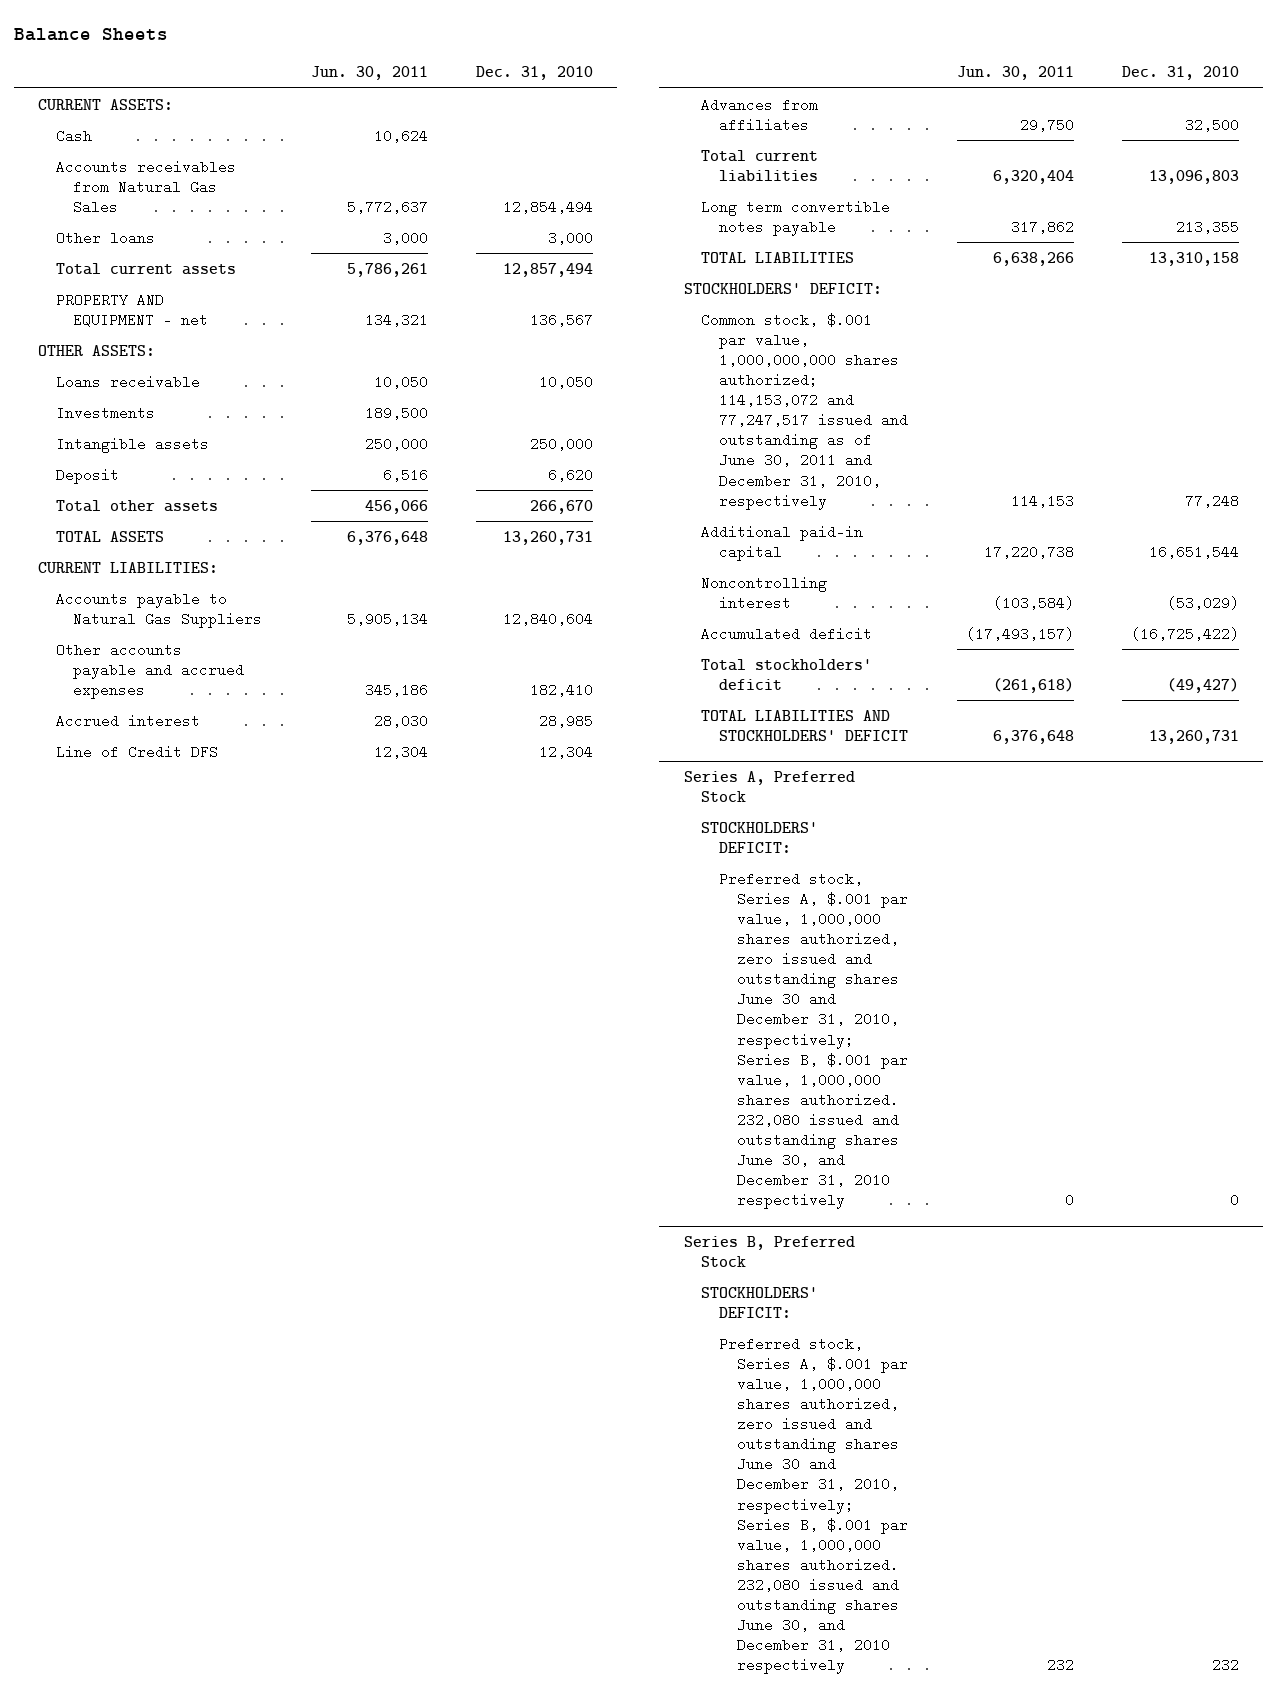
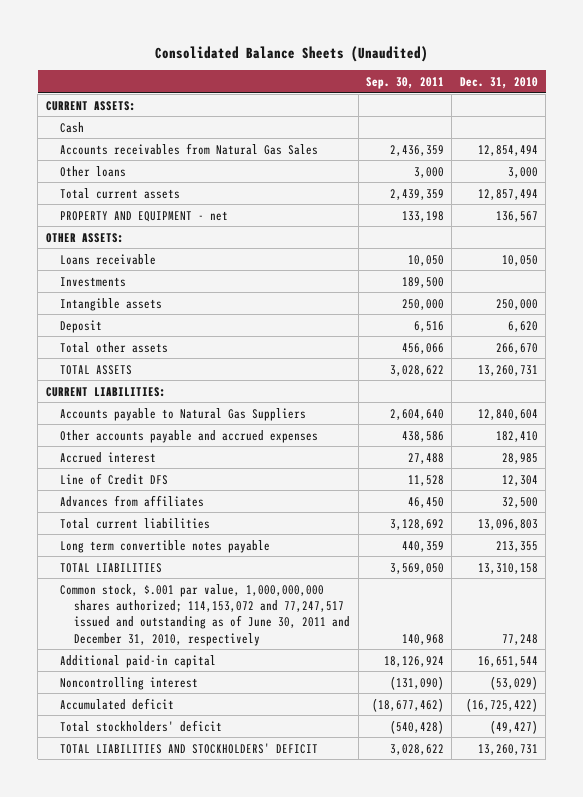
- Balance Sheets
+ Consolidated Balance Sheets (Unaudited)
- | Jun. 30, 2011 | Dec. 31, 2010
+ | Sep. 30, 2011 | Dec. 31, 2010
- STOCKHOLDERS' DEFICIT:
- Series A, Preferred Stock
- STOCKHOLDERS' DEFICIT:
- Preferred stock, Series A, $.001 par value, 1,000,000 shares authorized, zero issued and outstanding shares June 30 and December 31, 2010, respectively; Series B, $.001 par value, 1,000,000 shares authorized. 232,080 issued and outstanding shares June 30, and December 31, 2010 respectively | 0 | 0
- Series B, Preferred Stock
- STOCKHOLDERS' DEFICIT:
- Preferred stock, Series A, $.001 par value, 1,000,000 shares authorized, zero issued and outstanding shares June 30 and December 31, 2010, respectively; Series B, $.001 par value, 1,000,000 shares authorized. 232,080 issued and outstanding shares June 30, and December 31, 2010 respectively | 232 | 232

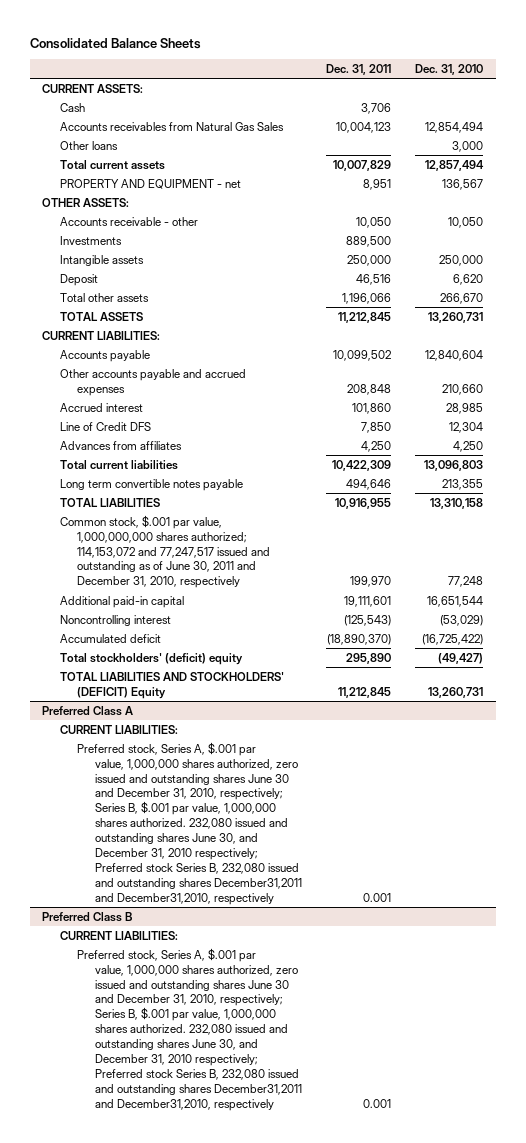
- Consolidated Balance Sheets (Unaudited)
+ Consolidated Balance Sheets
- | Sep. 30, 2011 | Dec. 31, 2010
+ | Dec. 31, 2011 | Dec. 31, 2010
- Loans receivable | 10,050 | 10,050
+ Accounts receivable - other | 10,050 | 10,050
- Accounts payable to Natural Gas Suppliers | 2,604,640 | 12,840,604
- Other accounts payable and accrued expenses | 438,586 | 182,410
+ Accounts payable | 10,099,502 | 12,840,604
+ Other accounts payable and accrued expenses | 208,848 | 210,660
- Advances from affiliates | 46,450 | 32,500
+ Advances from affiliates | 4,250 | 4,250
- Total stockholders' deficit | (540,428) | (49,427)
- TOTAL LIABILITIES AND STOCKHOLDERS' DEFICIT | 3,028,622 | 13,260,731
+ Total stockholders' (deficit) equity | 295,890 | (49,427)
+ TOTAL LIABILITIES AND STOCKHOLDERS' (DEFICIT) Equity | 11,212,845 | 13,260,731
+ Preferred Class A
+ CURRENT LIABILITIES:
+ Preferred stock, Series A, $.001 par value, 1,000,000 shares authorized, zero issued and outstanding shares June 30 and December 31, 2010, respectively; Series B, $.001 par value, 1,000,000 shares authorized. 232,080 issued and outstanding shares June 30, and December 31, 2010 respectively; Preferred stock Series B, 232,080 issued and outstanding shares December31,2011 and December31,2010, respectively | 0.001 |
+ Preferred Class B
+ CURRENT LIABILITIES:
+ Preferred stock, Series A, $.001 par value, 1,000,000 shares authorized, zero issued and outstanding shares June 30 and December 31, 2010, respectively; Series B, $.001 par value, 1,000,000 shares authorized. 232,080 issued and outstanding shares June 30, and December 31, 2010 respectively; Preferred stock Series B, 232,080 issued and outstanding shares December31,2011 and December31,2010, respectively | 0.001 |

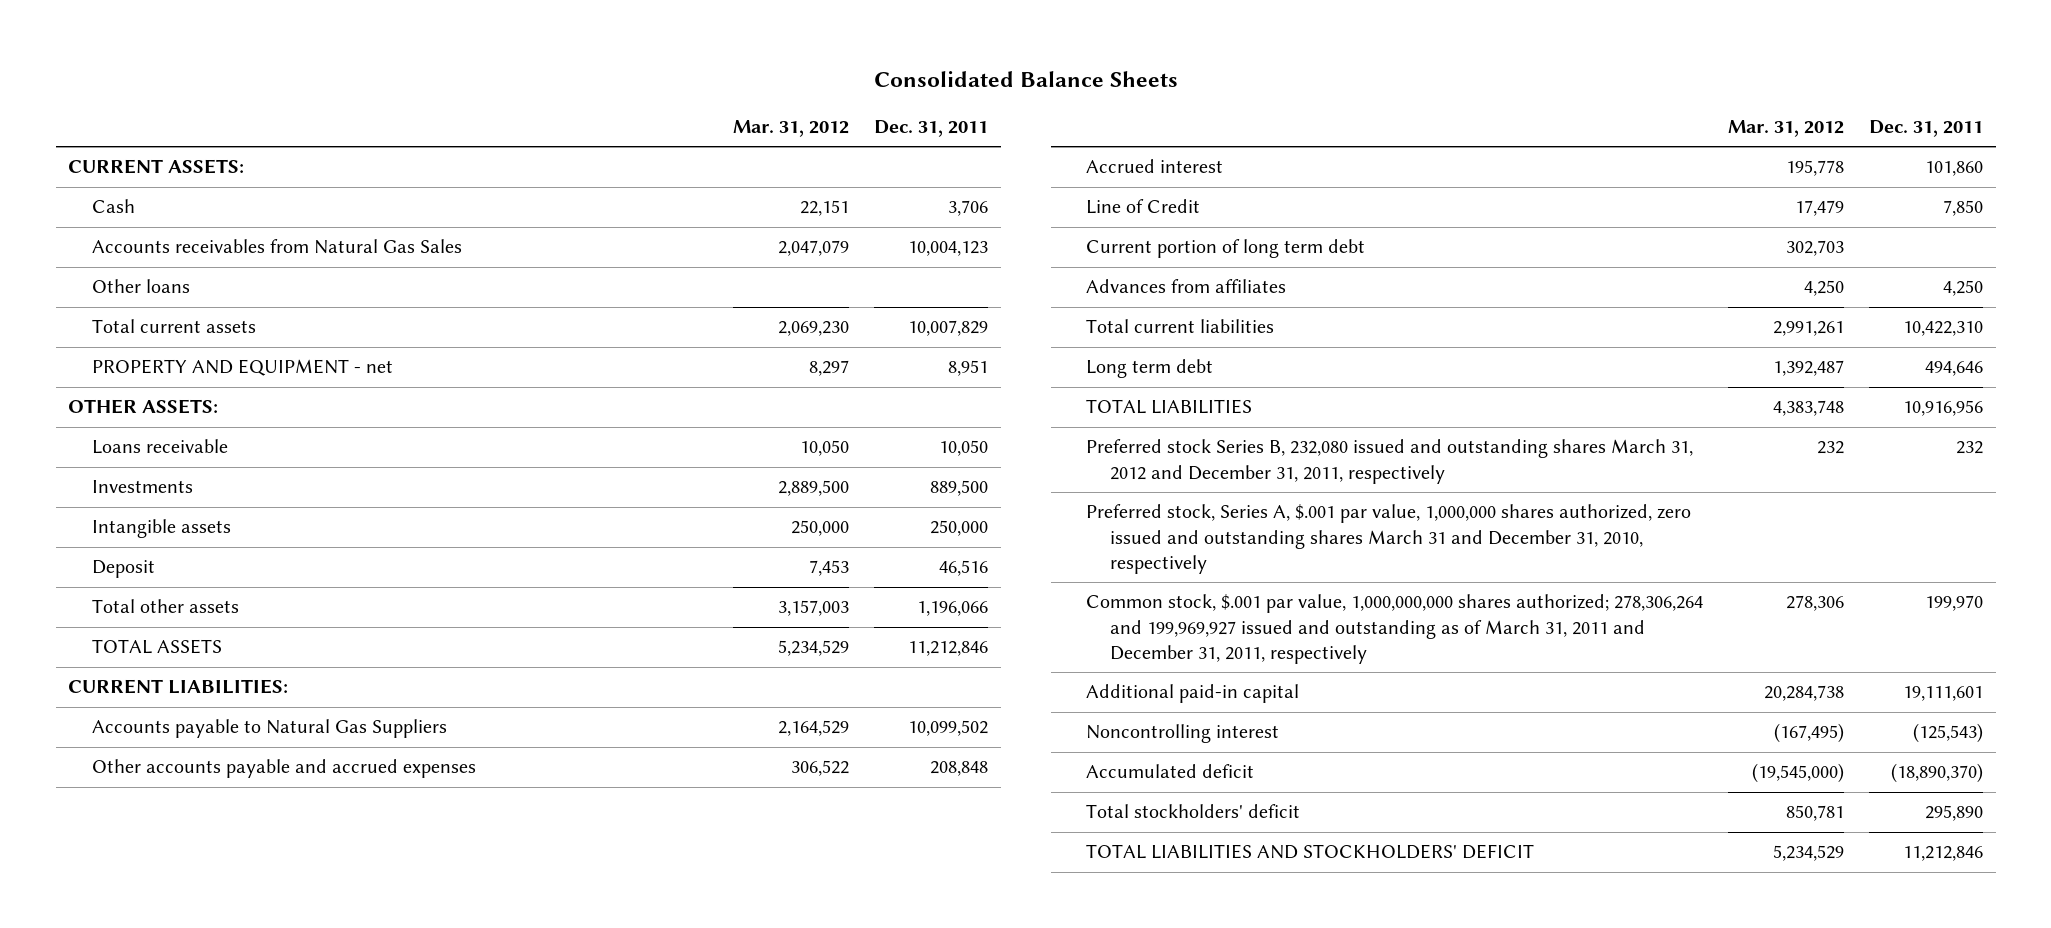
- | Dec. 31, 2011 | Dec. 31, 2010
+ | Mar. 31, 2012 | Dec. 31, 2011
- Accounts receivable - other | 10,050 | 10,050
+ Loans receivable | 10,050 | 10,050
- TOTAL ASSETS | 11,212,845 | 13,260,731
+ TOTAL ASSETS | 5,234,529 | 11,212,846
- Accounts payable | 10,099,502 | 12,840,604
+ Accounts payable to Natural Gas Suppliers | 2,164,529 | 10,099,502
- Line of Credit DFS | 7,850 | 12,304
+ Line of Credit | 17,479 | 7,850
+ Current portion of long term debt | 302,703 |
- Total current liabilities | 10,422,309 | 13,096,803
- Long term convertible notes payable | 494,646 | 213,355
- TOTAL LIABILITIES | 10,916,955 | 13,310,158
- Common stock, $.001 par value, 1,000,000,000 shares authorized; 114,153,072 and 77,247,517 issued and outstanding as of June 30, 2011 and December 31, 2010, respectively | 199,970 | 77,248
+ Total current liabilities | 2,991,261 | 10,422,310
+ Long term debt | 1,392,487 | 494,646
+ TOTAL LIABILITIES | 4,383,748 | 10,916,956
+ Preferred stock Series B, 232,080 issued and outstanding shares March 31, 2012 and December 31, 2011, respectively | 232 | 232
+ Preferred stock, Series A, $.001 par value, 1,000,000 shares authorized, zero issued and outstanding shares March 31 and December 31, 2010, respectively
+ Common stock, $.001 par value, 1,000,000,000 shares authorized; 278,306,264 and 199,969,927 issued and outstanding as of March 31, 2011 and December 31, 2011, respectively | 278,306 | 199,970
- Total stockholders' (deficit) equity | 295,890 | (49,427)
- TOTAL LIABILITIES AND STOCKHOLDERS' (DEFICIT) Equity | 11,212,845 | 13,260,731
- Preferred Class A
- CURRENT LIABILITIES:
- Preferred stock, Series A, $.001 par value, 1,000,000 shares authorized, zero issued and outstanding shares June 30 and December 31, 2010, respectively; Series B, $.001 par value, 1,000,000 shares authorized. 232,080 issued and outstanding shares June 30, and December 31, 2010 respectively; Preferred stock Series B, 232,080 issued and outstanding shares December31,2011 and December31,2010, respectively | 0.001 |
- Preferred Class B
- CURRENT LIABILITIES:
- Preferred stock, Series A, $.001 par value, 1,000,000 shares authorized, zero issued and outstanding shares June 30 and December 31, 2010, respectively; Series B, $.001 par value, 1,000,000 shares authorized. 232,080 issued and outstanding shares June 30, and December 31, 2010 respectively; Preferred stock Series B, 232,080 issued and outstanding shares December31,2011 and December31,2010, respectively | 0.001 |
+ Total stockholders' deficit | 850,781 | 295,890
+ TOTAL LIABILITIES AND STOCKHOLDERS' DEFICIT | 5,234,529 | 11,212,846

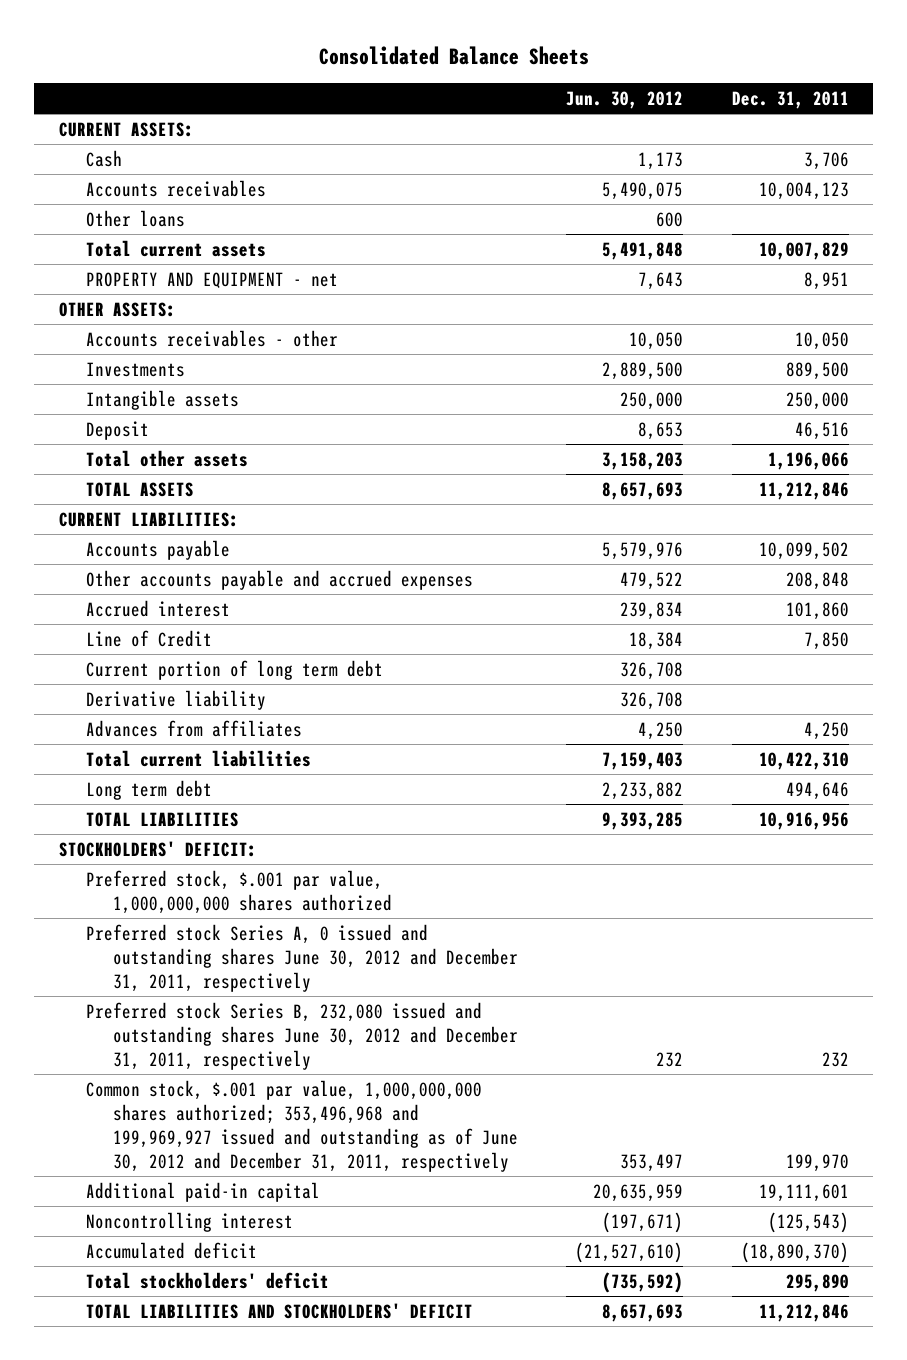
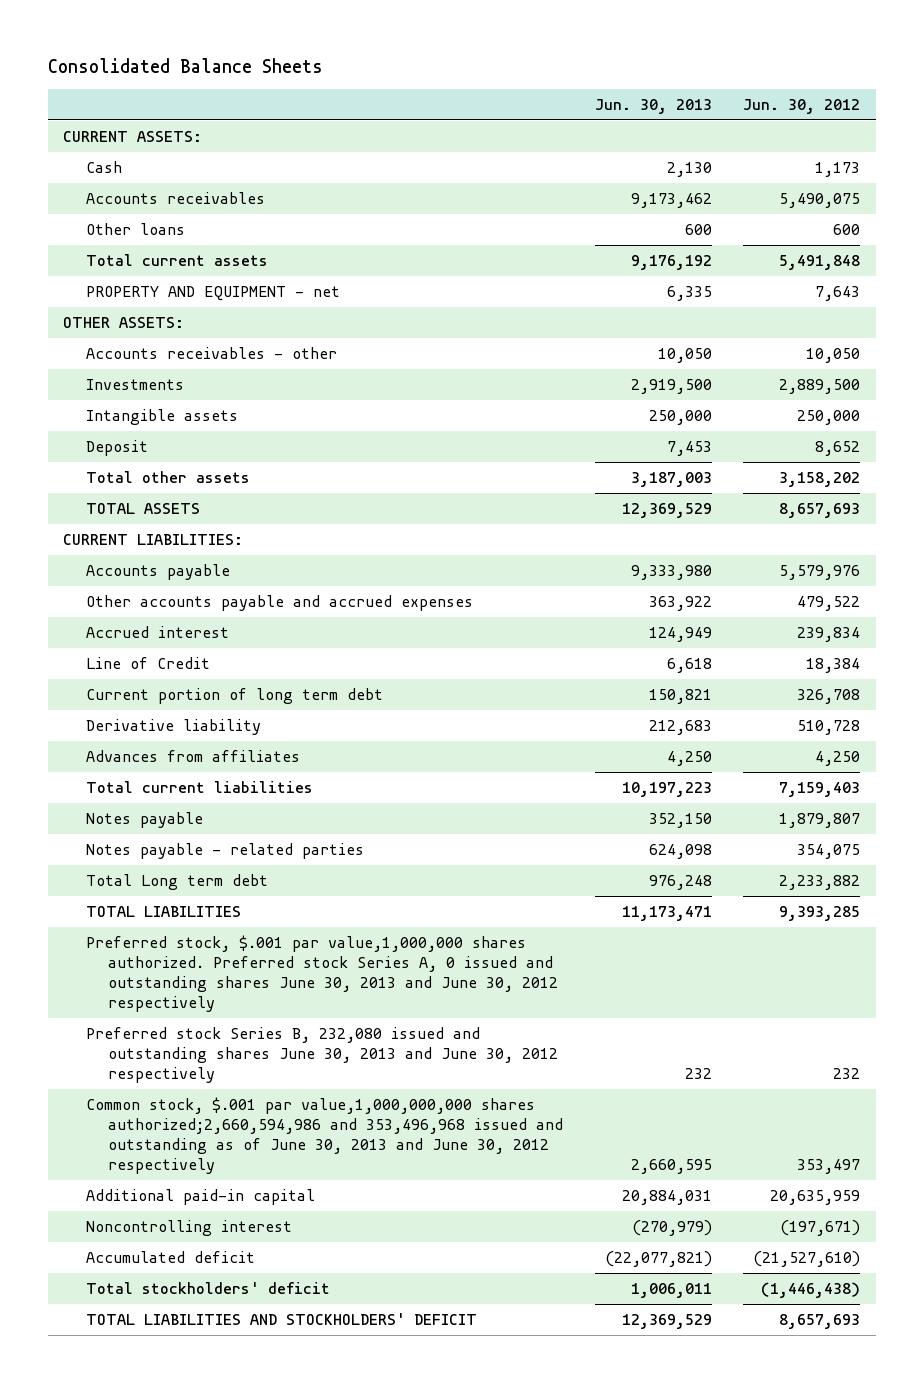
- | Jun. 30, 2012 | Dec. 31, 2011
+ | Jun. 30, 2013 | Jun. 30, 2012
- Deposit | 8,653 | 46,516
- Total other assets | 3,158,203 | 1,196,066
+ Deposit | 7,453 | 8,652
+ Total other assets | 3,187,003 | 3,158,202
- Derivative liability | 326,708 |
+ Derivative liability | 212,683 | 510,728
- Long term debt | 2,233,882 | 494,646
+ Notes payable | 352,150 | 1,879,807
+ Notes payable - related parties | 624,098 | 354,075
+ Total Long term debt | 976,248 | 2,233,882
- STOCKHOLDERS' DEFICIT:
- Preferred stock, $.001 par value, 1,000,000,000 shares authorized
- Preferred stock Series A, 0 issued and outstanding shares June 30, 2012 and December 31, 2011, respectively
- Preferred stock Series B, 232,080 issued and outstanding shares June 30, 2012 and December 31, 2011, respectively | 232 | 232
- Common stock, $.001 par value, 1,000,000,000 shares authorized; 353,496,968 and 199,969,927 issued and outstanding as of June 30, 2012 and December 31, 2011, respectively | 353,497 | 199,970
+ Preferred stock, $.001 par value,1,000,000 shares authorized. Preferred stock Series A, 0 issued and outstanding shares June 30, 2013 and June 30, 2012 respectively
+ Preferred stock Series B, 232,080 issued and outstanding shares June 30, 2013 and June 30, 2012 respectively | 232 | 232
+ Common stock, $.001 par value,1,000,000,000 shares authorized;2,660,594,986 and 353,496,968 issued and outstanding as of June 30, 2013 and June 30, 2012 respectively | 2,660,595 | 353,497
- Total stockholders' deficit | (735,592) | 295,890
+ Total stockholders' deficit | 1,006,011 | (1,446,438)

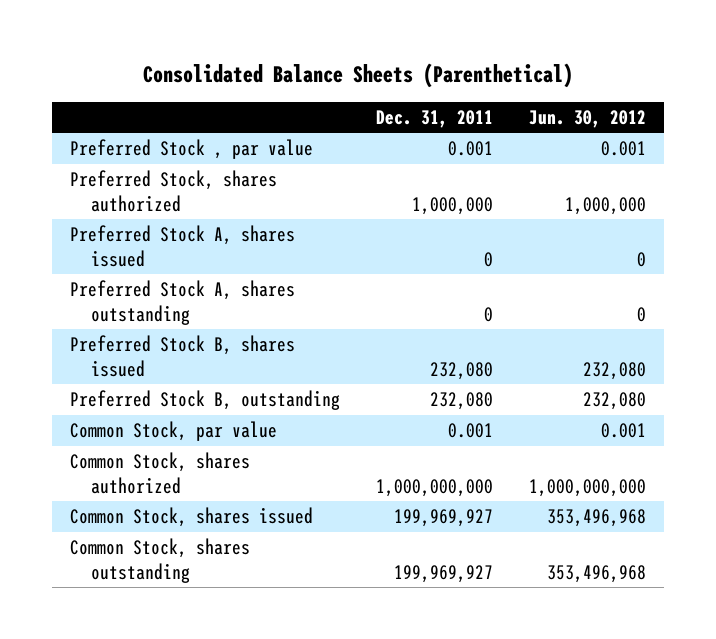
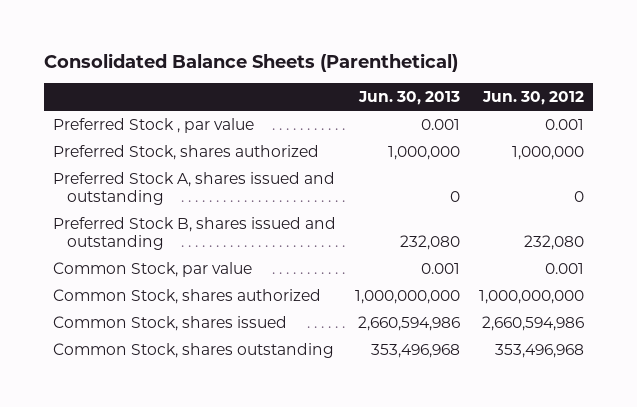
- | Dec. 31, 2011 | Jun. 30, 2012
+ | Jun. 30, 2013 | Jun. 30, 2012
- Preferred Stock A, shares issued | 0 | 0
- Preferred Stock A, shares outstanding | 0 | 0
- Preferred Stock B, shares issued | 232,080 | 232,080
- Preferred Stock B, outstanding | 232,080 | 232,080
+ Preferred Stock A, shares issued and outstanding | 0 | 0
+ Preferred Stock B, shares issued and outstanding | 232,080 | 232,080
- Common Stock, shares issued | 199,969,927 | 353,496,968
+ Common Stock, shares issued | 2,660,594,986 | 2,660,594,986

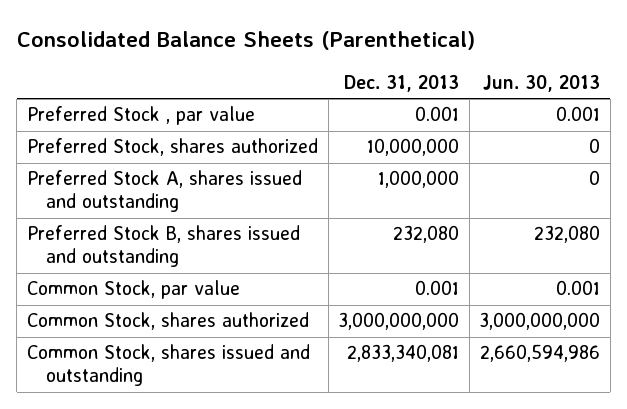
- | Jun. 30, 2013 | Jun. 30, 2012
+ | Dec. 31, 2013 | Jun. 30, 2013
- Preferred Stock, shares authorized | 1,000,000 | 1,000,000
+ Preferred Stock, shares authorized | 10,000,000 | 0
- Common Stock, shares authorized | 1,000,000,000 | 1,000,000,000
- Common Stock, shares issued | 2,660,594,986 | 2,660,594,986
- Common Stock, shares outstanding | 353,496,968 | 353,496,968
+ Common Stock, shares authorized | 3,000,000,000 | 3,000,000,000
+ Common Stock, shares issued and outstanding | 2,833,340,081 | 2,660,594,986

